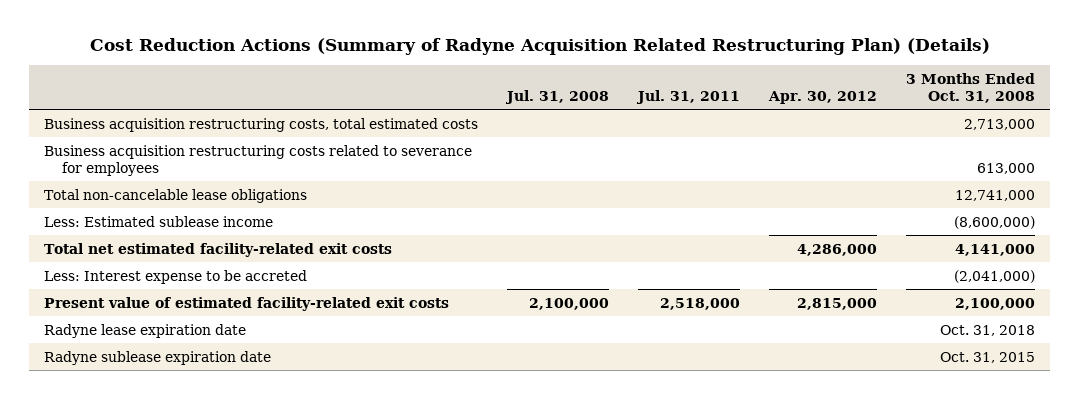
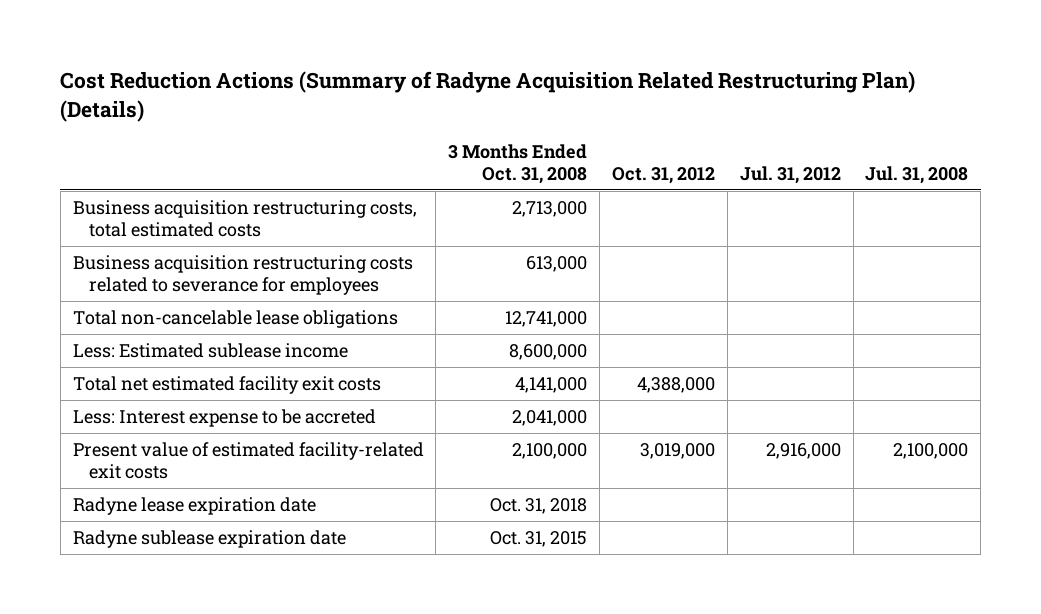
- | Jul. 31, 2008 | Jul. 31, 2011 | Apr. 30, 2012 | 3 Months Ended Oct. 31, 2008
+ | 3 Months Ended Oct. 31, 2008 | Oct. 31, 2012 | Jul. 31, 2012 | Jul. 31, 2008
- Less: Estimated sublease income | | | | (8,600,000)
- Total net estimated facility-related exit costs | | | 4,286,000 | 4,141,000
- Less: Interest expense to be accreted | | | | (2,041,000)
+ Less: Estimated sublease income | 8,600,000 | | |
+ Total net estimated facility exit costs | 4,141,000 | 4,388,000 | |
+ Less: Interest expense to be accreted | 2,041,000 | | |

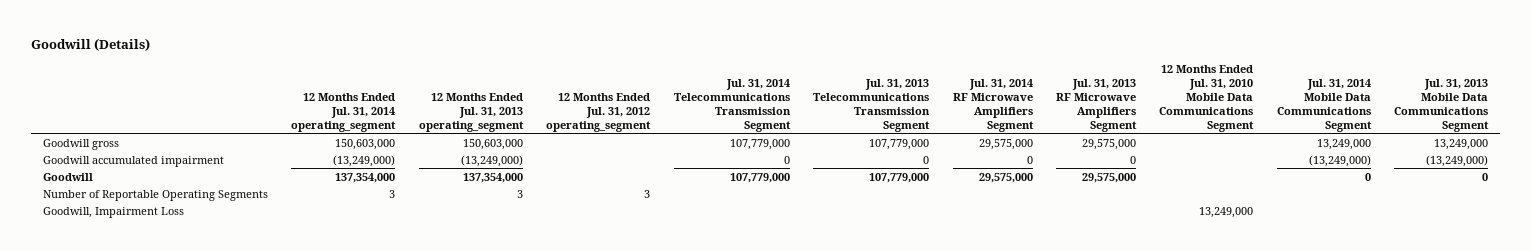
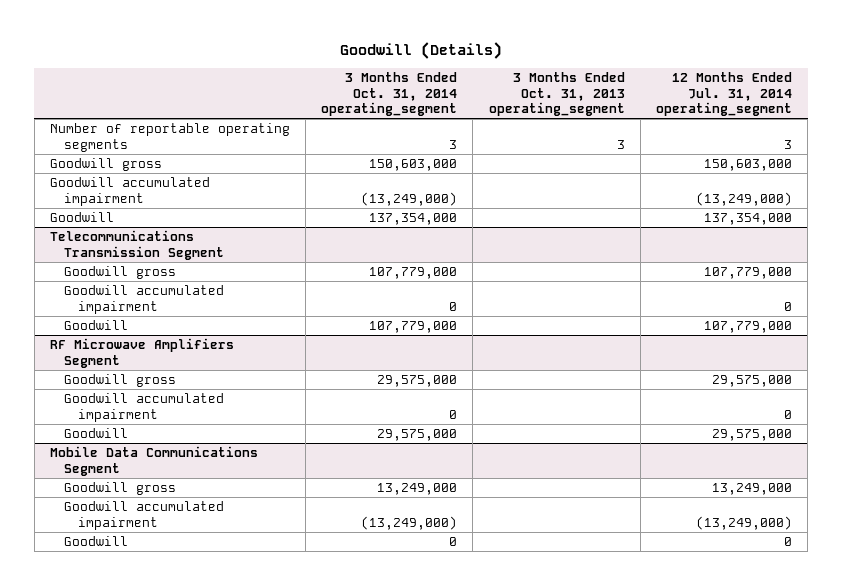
- | 12 Months Ended Jul. 31, 2014 operating_segment | 12 Months Ended Jul. 31, 2013 operating_segment | 12 Months Ended Jul. 31, 2012 operating_segment | Jul. 31, 2014 Telecommunications Transmission Segment | Jul. 31, 2013 Telecommunications Transmission Segment | Jul. 31, 2014 RF Microwave Amplifiers Segment | Jul. 31, 2013 RF Microwave Amplifiers Segment | 12 Months Ended Jul. 31, 2010 Mobile Data Communications Segment | Jul. 31, 2014 Mobile Data Communications Segment | Jul. 31, 2013 Mobile Data Communications Segment
+ | 3 Months Ended Oct. 31, 2014 operating_segment | 3 Months Ended Oct. 31, 2013 operating_segment | 12 Months Ended Jul. 31, 2014 operating_segment
+ Number of reportable operating segments | 3 | 3 | 3
- Number of Reportable Operating Segments | 3 | 3 | 3 | | | | | | |
- Goodwill, Impairment Loss | | | | | | | | 13,249,000 | |
+ Telecommunications Transmission Segment
+ Goodwill gross | 107,779,000 | | 107,779,000
+ Goodwill accumulated impairment | 0 | | 0
+ Goodwill | 107,779,000 | | 107,779,000
+ RF Microwave Amplifiers Segment
+ Goodwill gross | 29,575,000 | | 29,575,000
+ Goodwill accumulated impairment | 0 | | 0
+ Goodwill | 29,575,000 | | 29,575,000
+ Mobile Data Communications Segment
+ Goodwill gross | 13,249,000 | | 13,249,000
+ Goodwill accumulated impairment | (13,249,000) | | (13,249,000)
+ Goodwill | 0 | | 0

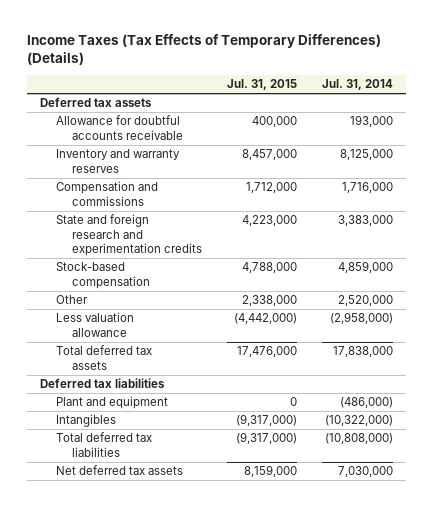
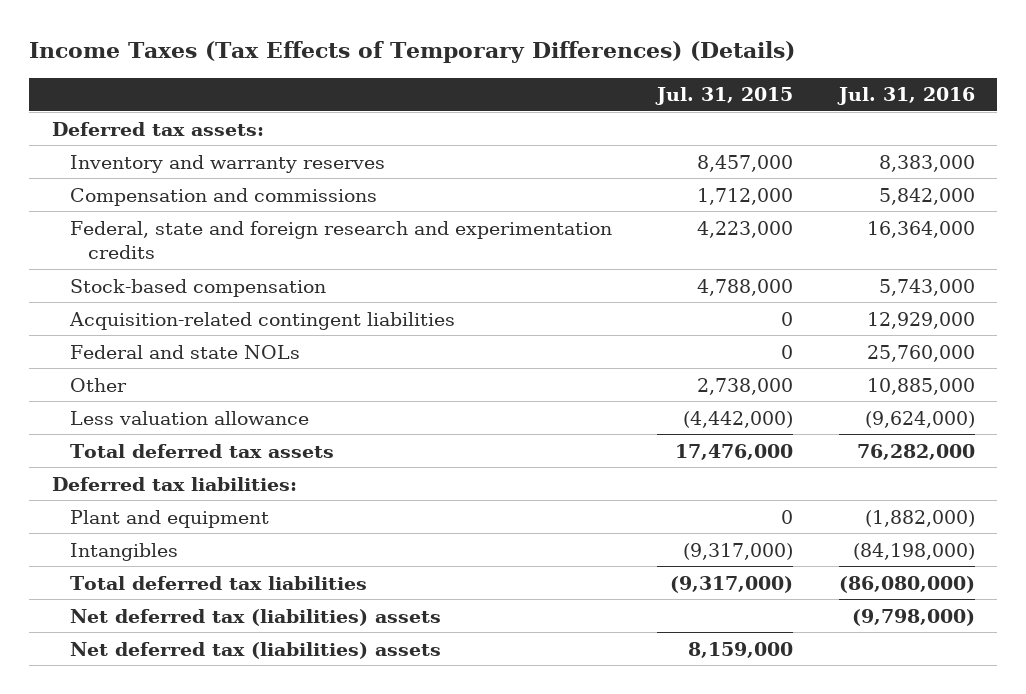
- | Jul. 31, 2015 | Jul. 31, 2014
+ | Jul. 31, 2015 | Jul. 31, 2016
- Deferred tax assets
- Allowance for doubtful accounts receivable | 400,000 | 193,000
+ Deferred tax assets:
- State and foreign research and experimentation credits | 4,223,000 | 3,383,000
+ Federal, state and foreign research and experimentation credits | 4,223,000 | 16,364,000
- Other | 2,338,000 | 2,520,000
+ Acquisition-related contingent liabilities | 0 | 12,929,000
+ Federal and state NOLs | 0 | 25,760,000
+ Other | 2,738,000 | 10,885,000
- Deferred tax liabilities
+ Deferred tax liabilities:
- Net deferred tax assets | 8,159,000 | 7,030,000
+ Net deferred tax (liabilities) assets | | (9,798,000)
+ Net deferred tax (liabilities) assets | 8,159,000 |

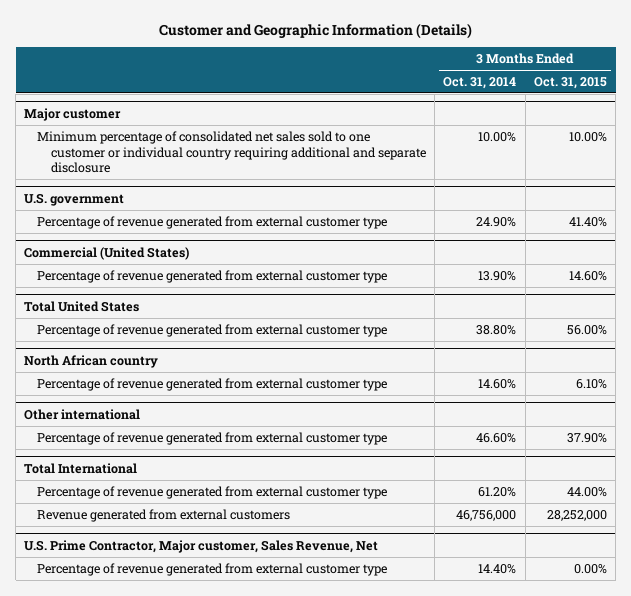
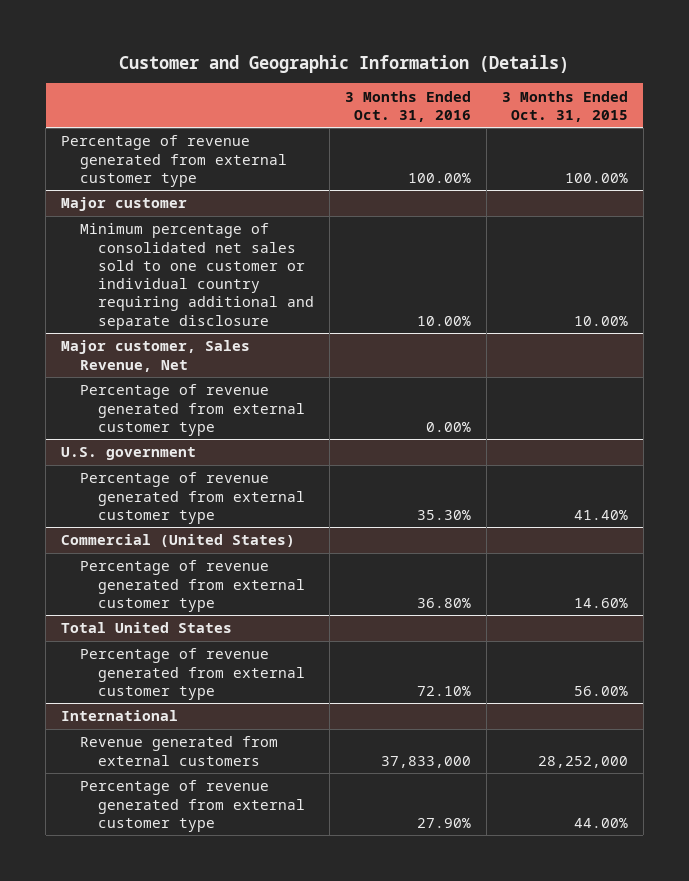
- | 3 Months Ended Oct. 31, 2014 | 3 Months Ended Oct. 31, 2015
+ | 3 Months Ended Oct. 31, 2016 | 3 Months Ended Oct. 31, 2015
+ Percentage of revenue generated from external customer type | 100.00% | 100.00%
+ Major customer, Sales Revenue, Net
+ Percentage of revenue generated from external customer type | 0.00% |
- North African country
- Percentage of revenue generated from external customer type | 14.60% | 6.10%
- Other international
- Percentage of revenue generated from external customer type | 46.60% | 37.90%
- Total International
- Percentage of revenue generated from external customer type | 61.20% | 44.00%
+ International
- U.S. Prime Contractor, Major customer, Sales Revenue, Net
- Percentage of revenue generated from external customer type | 14.40% | 0.00%
+ Percentage of revenue generated from external customer type | 27.90% | 44.00%

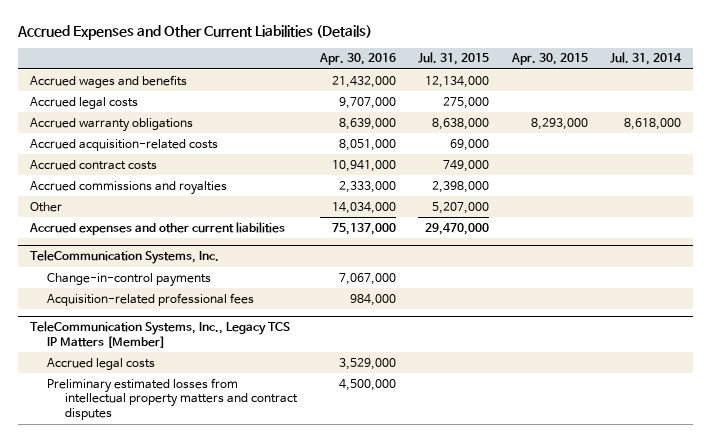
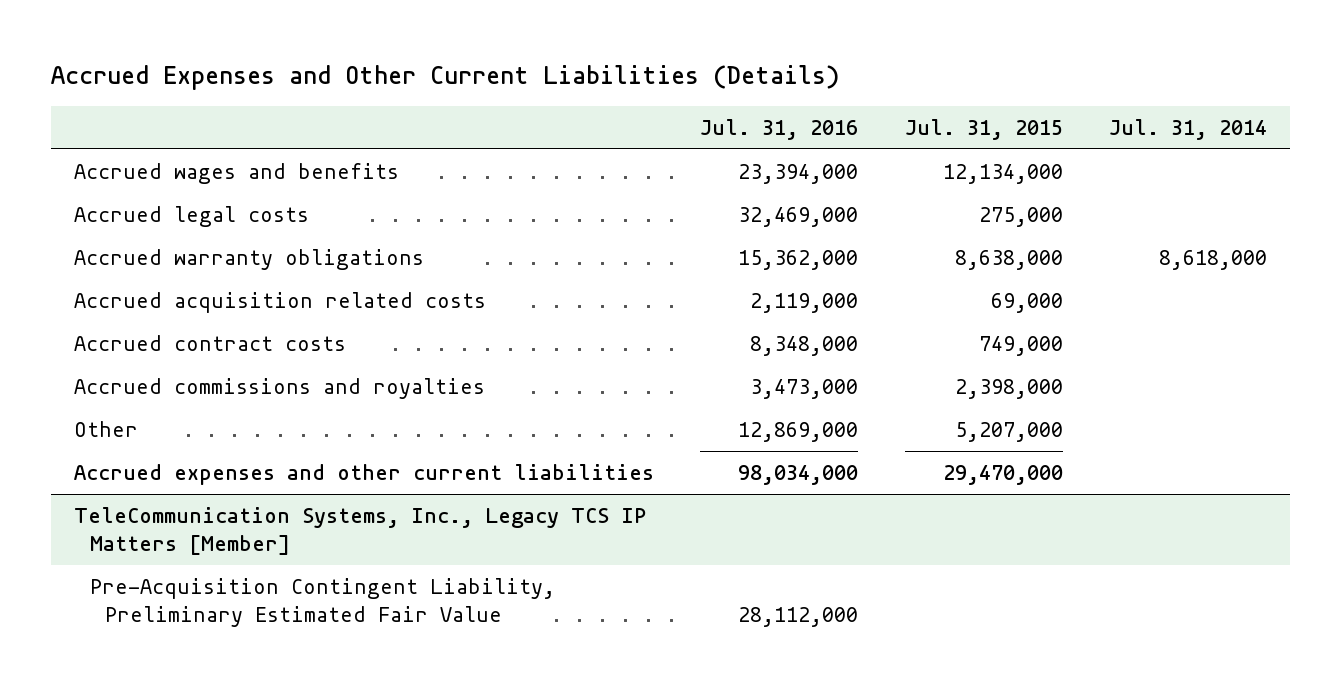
- | Apr. 30, 2016 | Jul. 31, 2015 | Apr. 30, 2015 | Jul. 31, 2014
+ | Jul. 31, 2016 | Jul. 31, 2015 | Jul. 31, 2014
- Accrued acquisition-related costs | 8,051,000 | 69,000 | |
+ Accrued acquisition related costs | 2,119,000 | 69,000 |
- TeleCommunication Systems, Inc.
- Change-in-control payments | 7,067,000 | | |
- Acquisition-related professional fees | 984,000 | | |
@ TeleCommunication Systems, Inc., Legacy TCS IP Matters [Member]
- Accrued legal costs | 3,529,000 | | |
- Preliminary estimated losses from intellectual property matters and contract disputes | 4,500,000 | | |
+ Pre-Acquisition Contingent Liability, Preliminary Estimated Fair Value | 28,112,000 | |

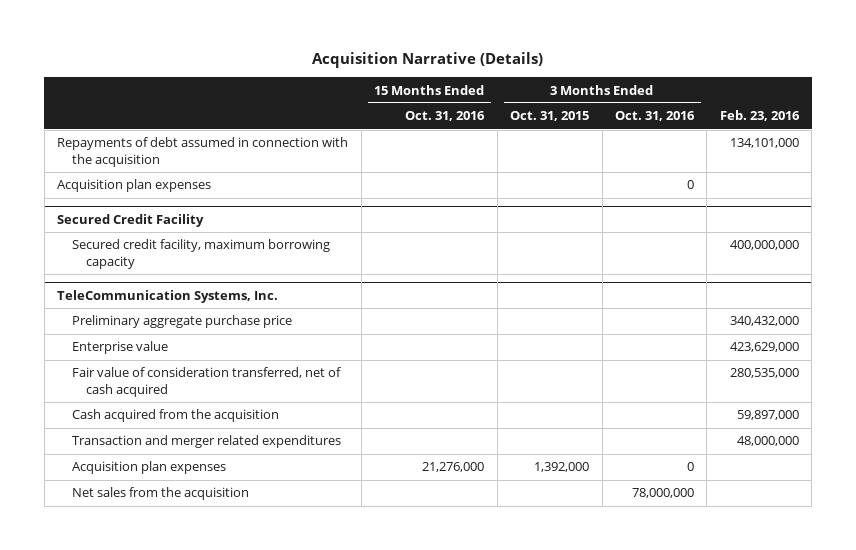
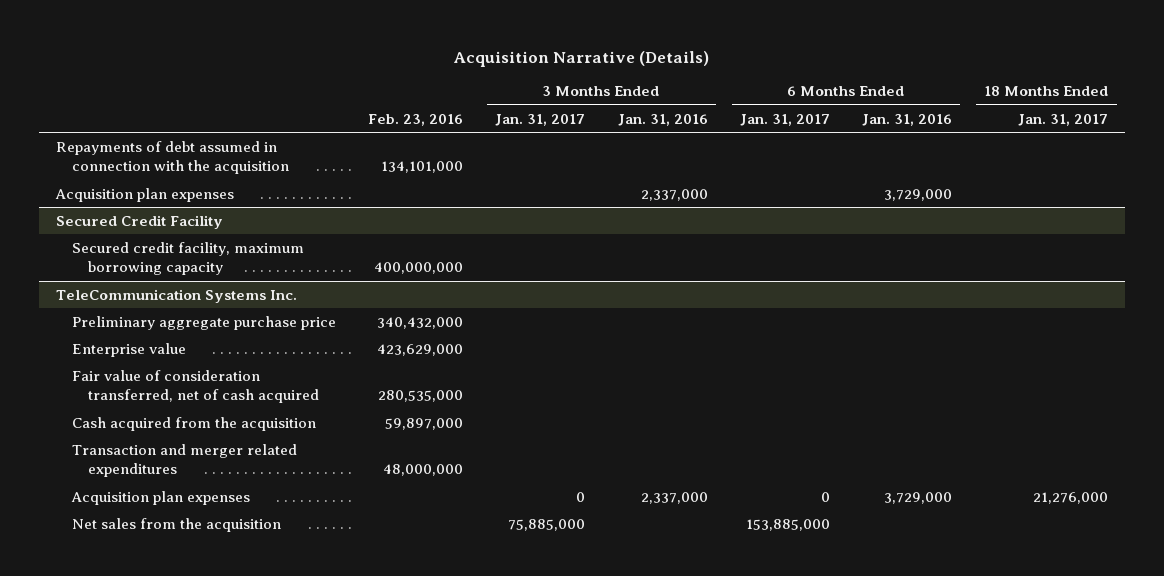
- | 15 Months Ended Oct. 31, 2016 | 3 Months Ended Oct. 31, 2015 | 3 Months Ended Oct. 31, 2016 | Feb. 23, 2016
+ | Feb. 23, 2016 | 3 Months Ended Jan. 31, 2017 | 3 Months Ended Jan. 31, 2016 | 6 Months Ended Jan. 31, 2017 | 6 Months Ended Jan. 31, 2016 | 18 Months Ended Jan. 31, 2017
- TeleCommunication Systems, Inc.
+ TeleCommunication Systems Inc.

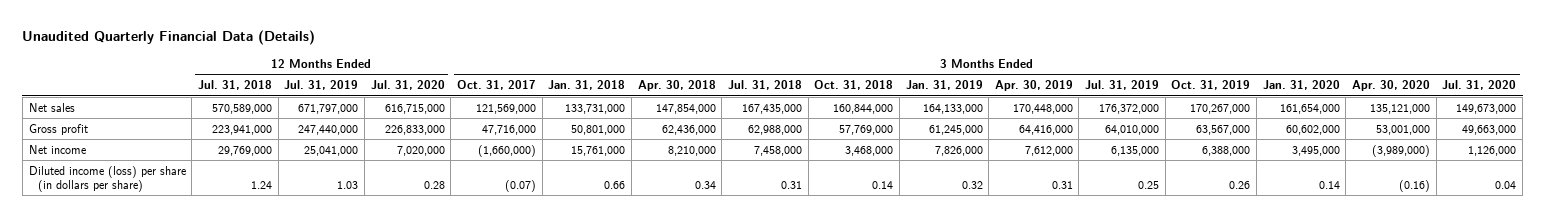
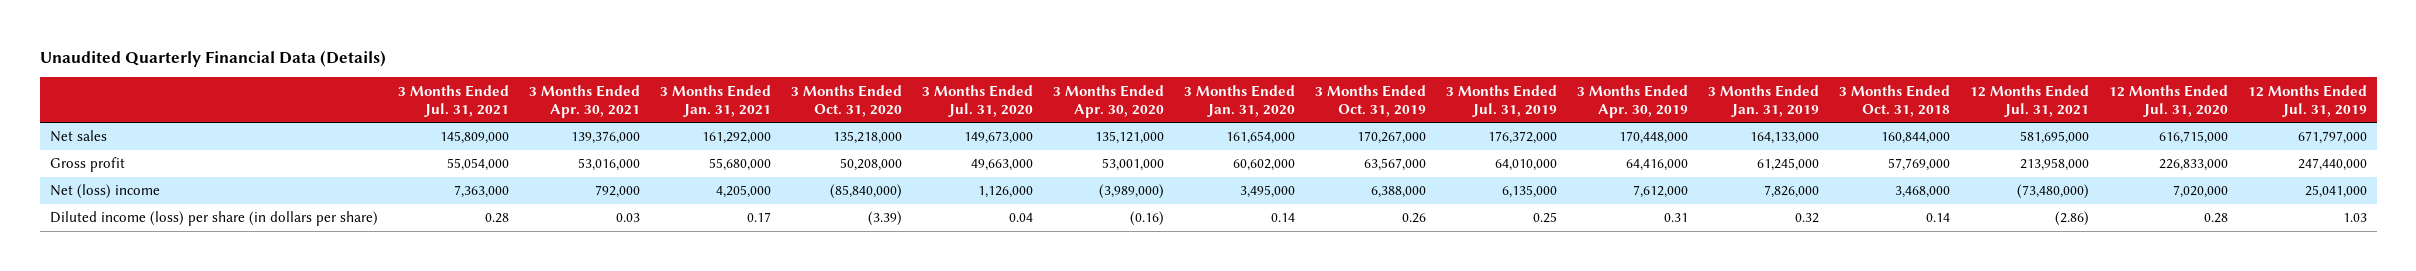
- | 12 Months Ended Jul. 31, 2018 | 12 Months Ended Jul. 31, 2019 | 12 Months Ended Jul. 31, 2020 | 3 Months Ended Oct. 31, 2017 | 3 Months Ended Jan. 31, 2018 | 3 Months Ended Apr. 30, 2018 | 3 Months Ended Jul. 31, 2018 | 3 Months Ended Oct. 31, 2018 | 3 Months Ended Jan. 31, 2019 | 3 Months Ended Apr. 30, 2019 | 3 Months Ended Jul. 31, 2019 | 3 Months Ended Oct. 31, 2019 | 3 Months Ended Jan. 31, 2020 | 3 Months Ended Apr. 30, 2020 | 3 Months Ended Jul. 31, 2020
+ | 3 Months Ended Jul. 31, 2021 | 3 Months Ended Apr. 30, 2021 | 3 Months Ended Jan. 31, 2021 | 3 Months Ended Oct. 31, 2020 | 3 Months Ended Jul. 31, 2020 | 3 Months Ended Apr. 30, 2020 | 3 Months Ended Jan. 31, 2020 | 3 Months Ended Oct. 31, 2019 | 3 Months Ended Jul. 31, 2019 | 3 Months Ended Apr. 30, 2019 | 3 Months Ended Jan. 31, 2019 | 3 Months Ended Oct. 31, 2018 | 12 Months Ended Jul. 31, 2021 | 12 Months Ended Jul. 31, 2020 | 12 Months Ended Jul. 31, 2019
- Net income | 29,769,000 | 25,041,000 | 7,020,000 | (1,660,000) | 15,761,000 | 8,210,000 | 7,458,000 | 3,468,000 | 7,826,000 | 7,612,000 | 6,135,000 | 6,388,000 | 3,495,000 | (3,989,000) | 1,126,000
+ Net (loss) income | 7,363,000 | 792,000 | 4,205,000 | (85,840,000) | 1,126,000 | (3,989,000) | 3,495,000 | 6,388,000 | 6,135,000 | 7,612,000 | 7,826,000 | 3,468,000 | (73,480,000) | 7,020,000 | 25,041,000

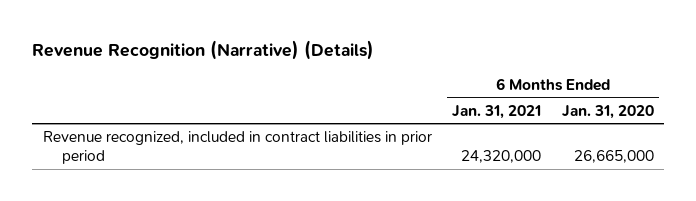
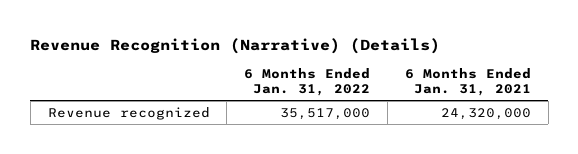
- | 6 Months Ended Jan. 31, 2021 | 6 Months Ended Jan. 31, 2020
+ | 6 Months Ended Jan. 31, 2022 | 6 Months Ended Jan. 31, 2021
- Revenue recognized, included in contract liabilities in prior period | 24,320,000 | 26,665,000
+ Revenue recognized | 35,517,000 | 24,320,000

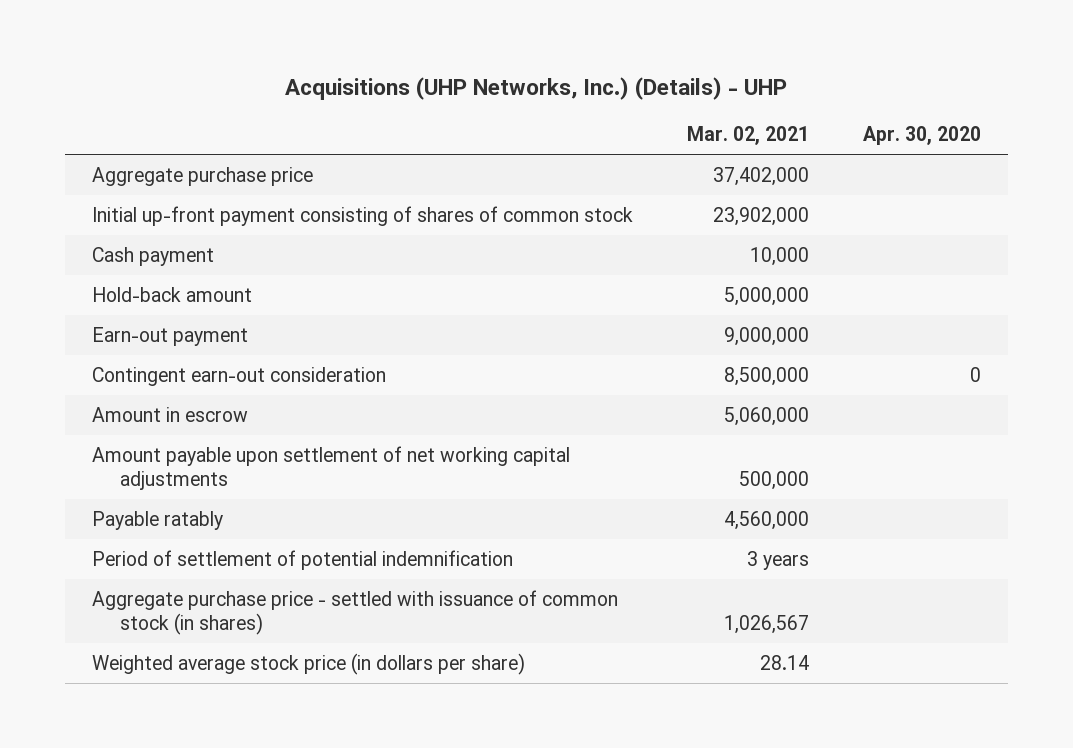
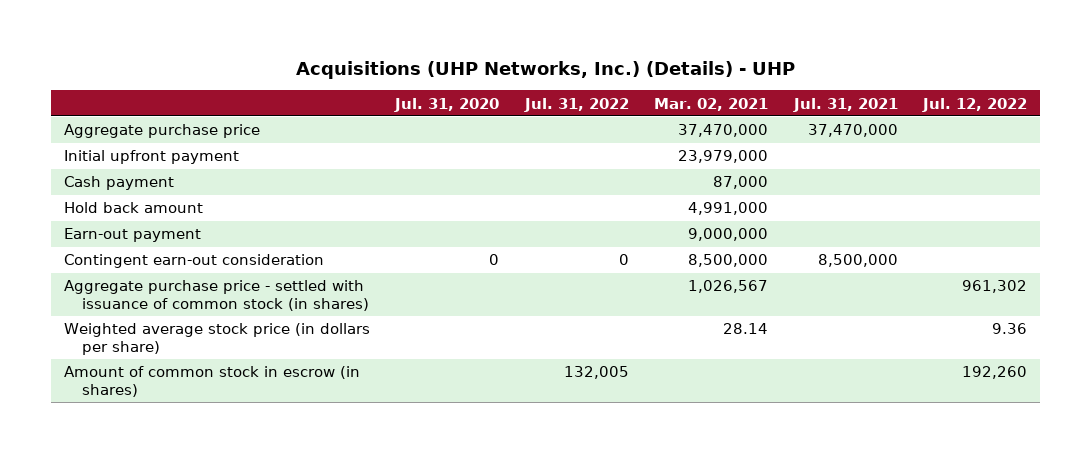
- | Mar. 02, 2021 | Apr. 30, 2020
+ | Jul. 31, 2020 | Jul. 31, 2022 | Mar. 02, 2021 | Jul. 31, 2021 | Jul. 12, 2022
- Aggregate purchase price | 37,402,000 |
- Initial up-front payment consisting of shares of common stock | 23,902,000 |
- Cash payment | 10,000 |
- Hold-back amount | 5,000,000 |
+ Aggregate purchase price | | | 37,470,000 | 37,470,000 |
+ Initial upfront payment | | | 23,979,000 | |
+ Cash payment | | | 87,000 | |
+ Hold back amount | | | 4,991,000 | |
- Amount in escrow | 5,060,000 |
- Amount payable upon settlement of net working capital adjustments | 500,000 |
- Payable ratably | 4,560,000 |
- Period of settlement of potential indemnification | 3 years |
+ Amount of common stock in escrow (in shares) | | 132,005 | | | 192,260

